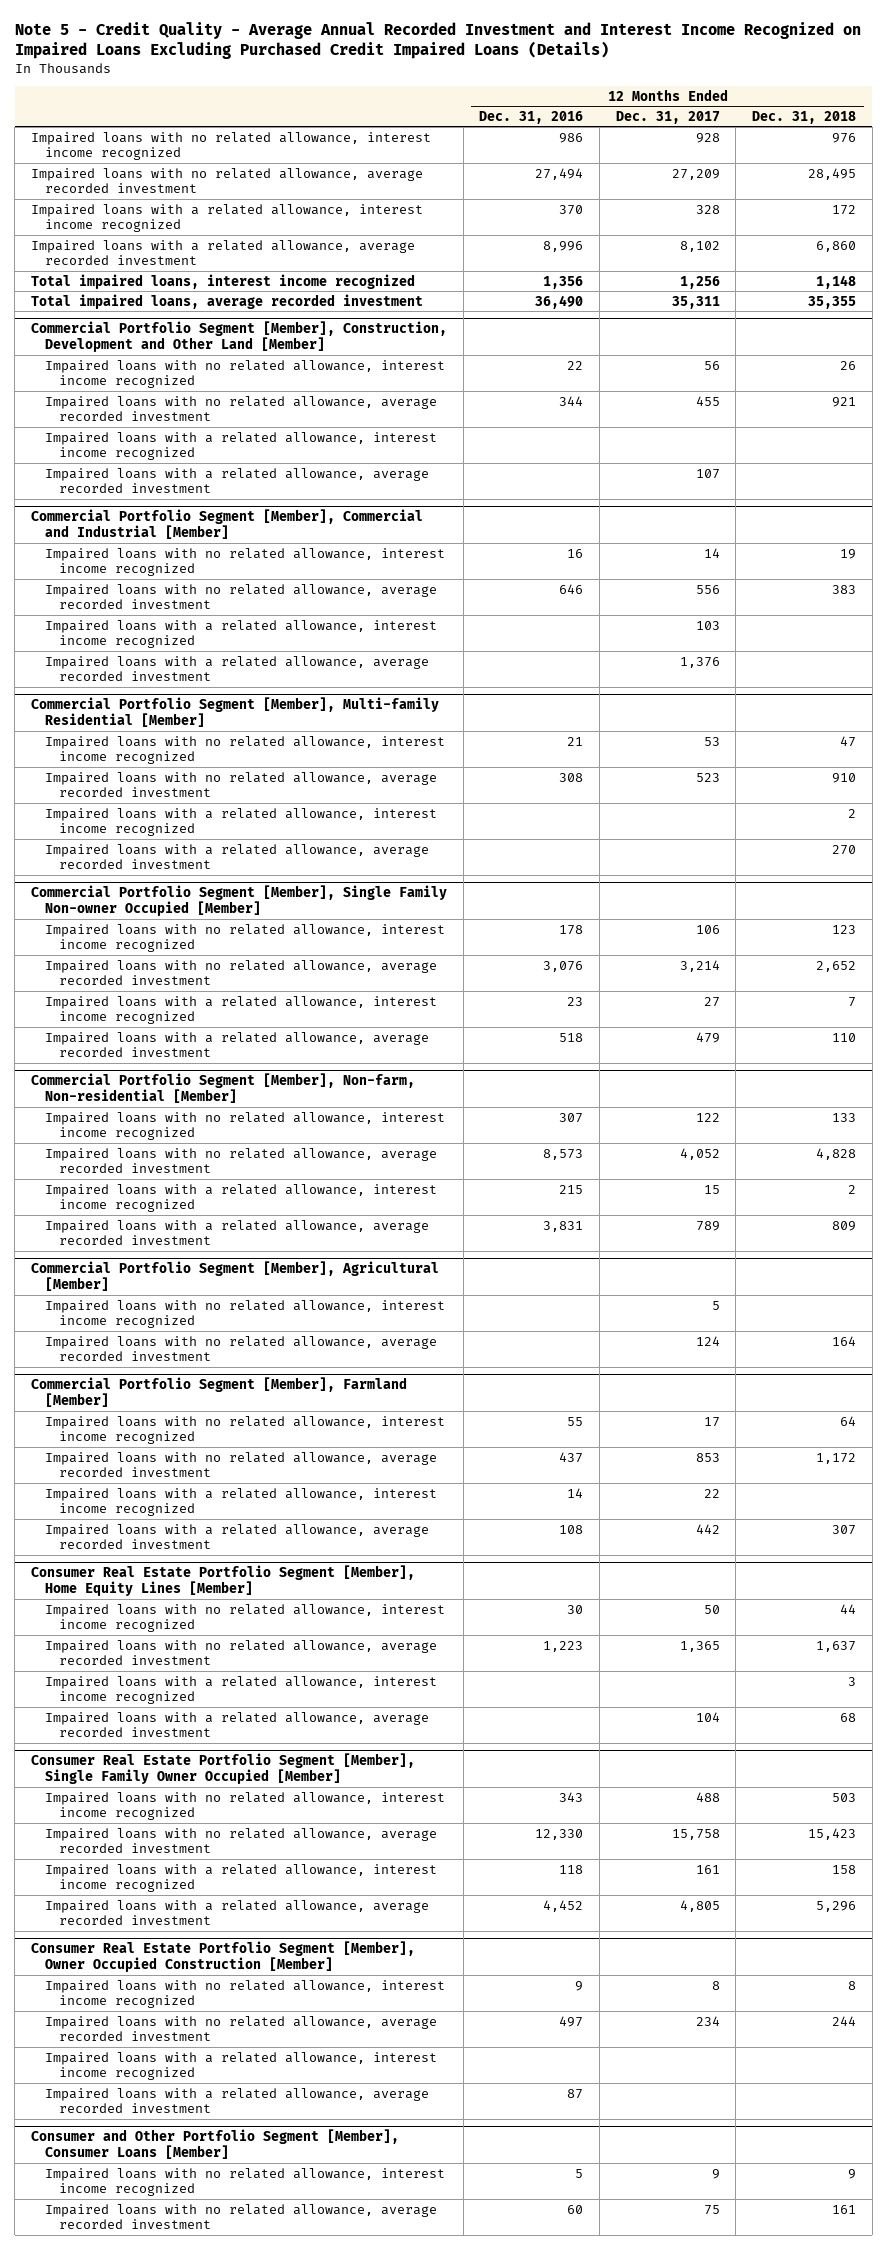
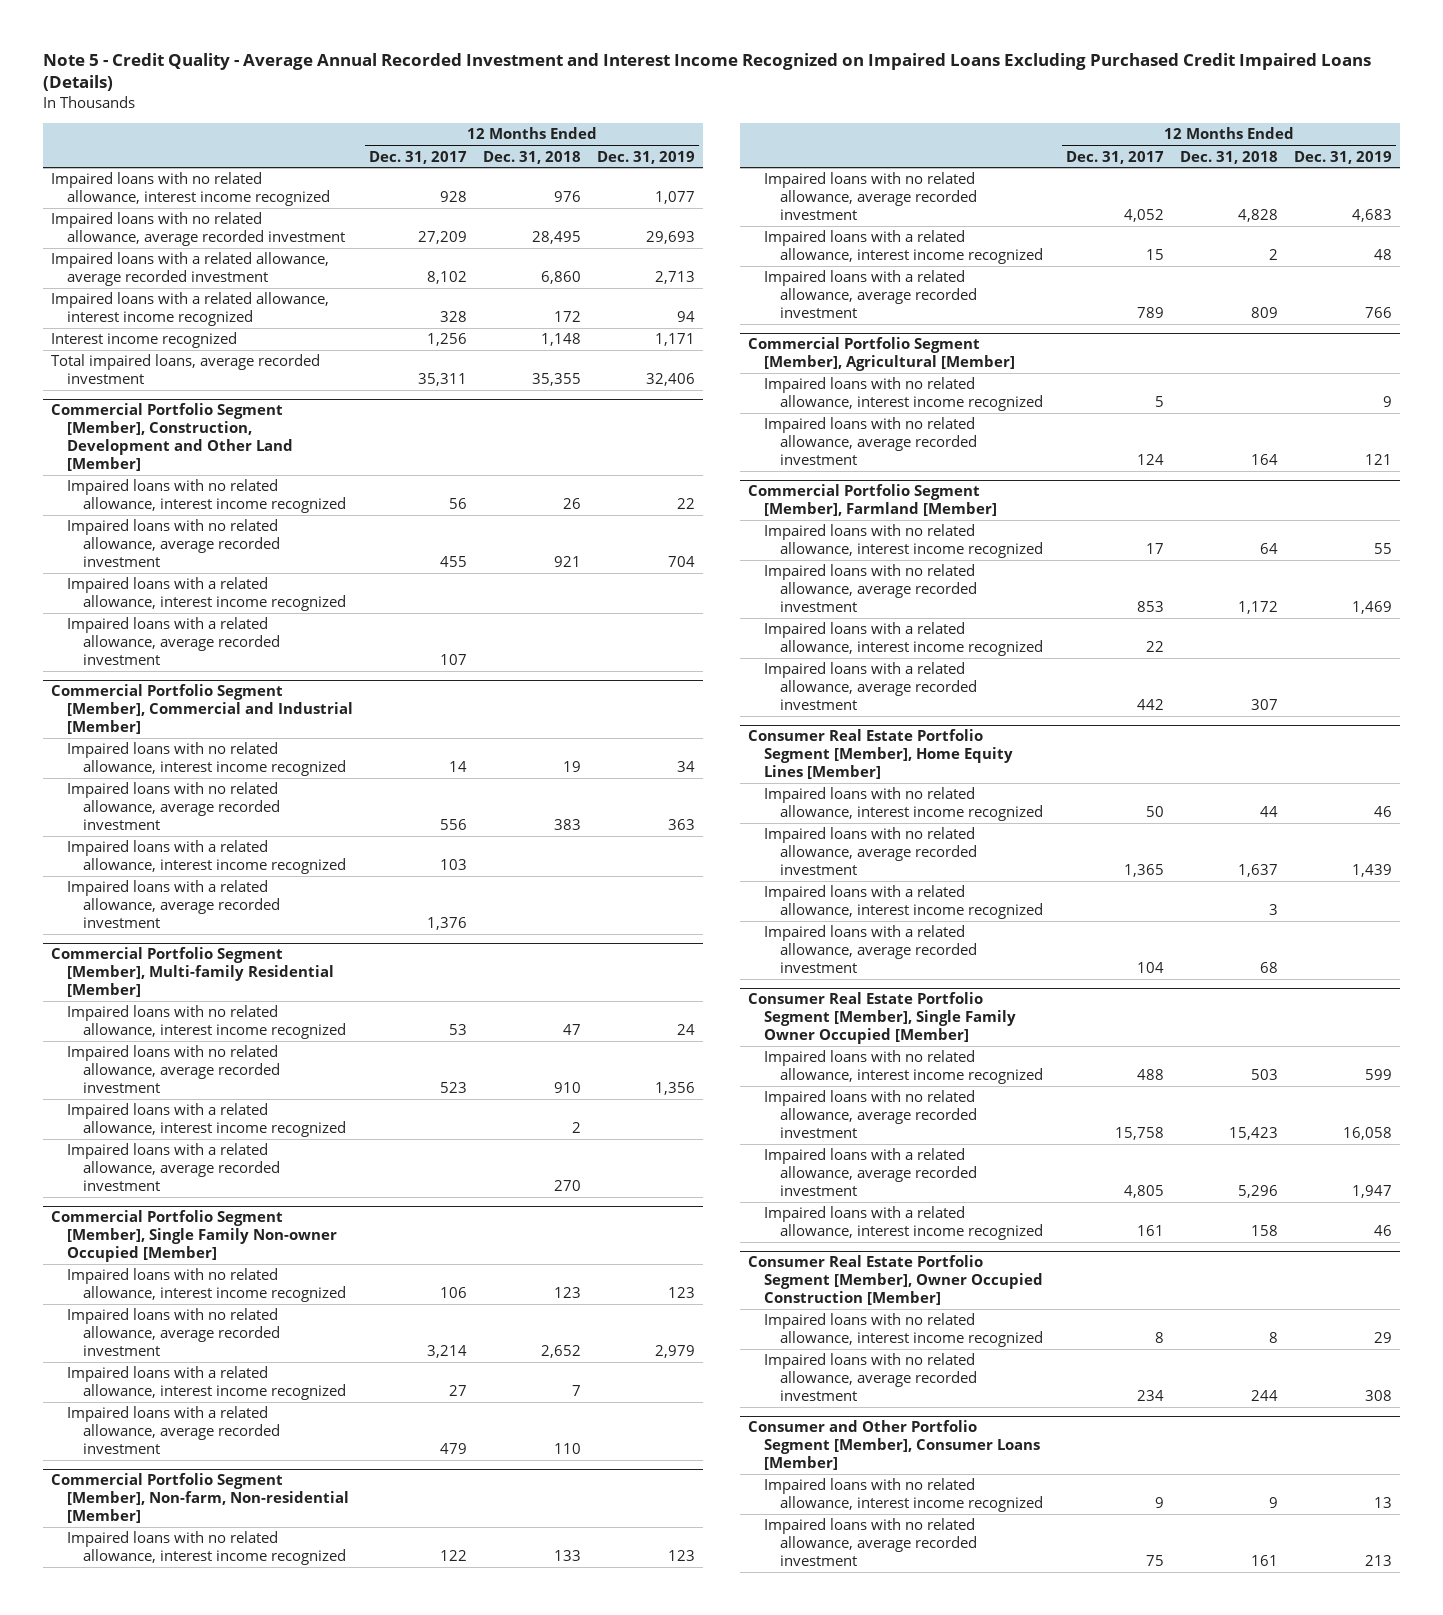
- | 12 Months Ended Dec. 31, 2016 | 12 Months Ended Dec. 31, 2017 | 12 Months Ended Dec. 31, 2018
+ | 12 Months Ended Dec. 31, 2017 | 12 Months Ended Dec. 31, 2018 | 12 Months Ended Dec. 31, 2019
- Total impaired loans, interest income recognized | 1,356 | 1,256 | 1,148
moved down: Impaired loans with a related allowance, interest income recognized | 328 | 172 | 94
+ Interest income recognized | 1,256 | 1,148 | 1,171
@ Consumer Real Estate Portfolio Segment [Member], Single Family Owner Occupied [Member]
moved down: Impaired loans with a related allowance, interest income recognized | 161 | 158 | 46
@ Consumer Real Estate Portfolio Segment [Member], Owner Occupied Construction [Member]
- Impaired loans with a related allowance, interest income recognized
- Impaired loans with a related allowance, average recorded investment | 87 | |

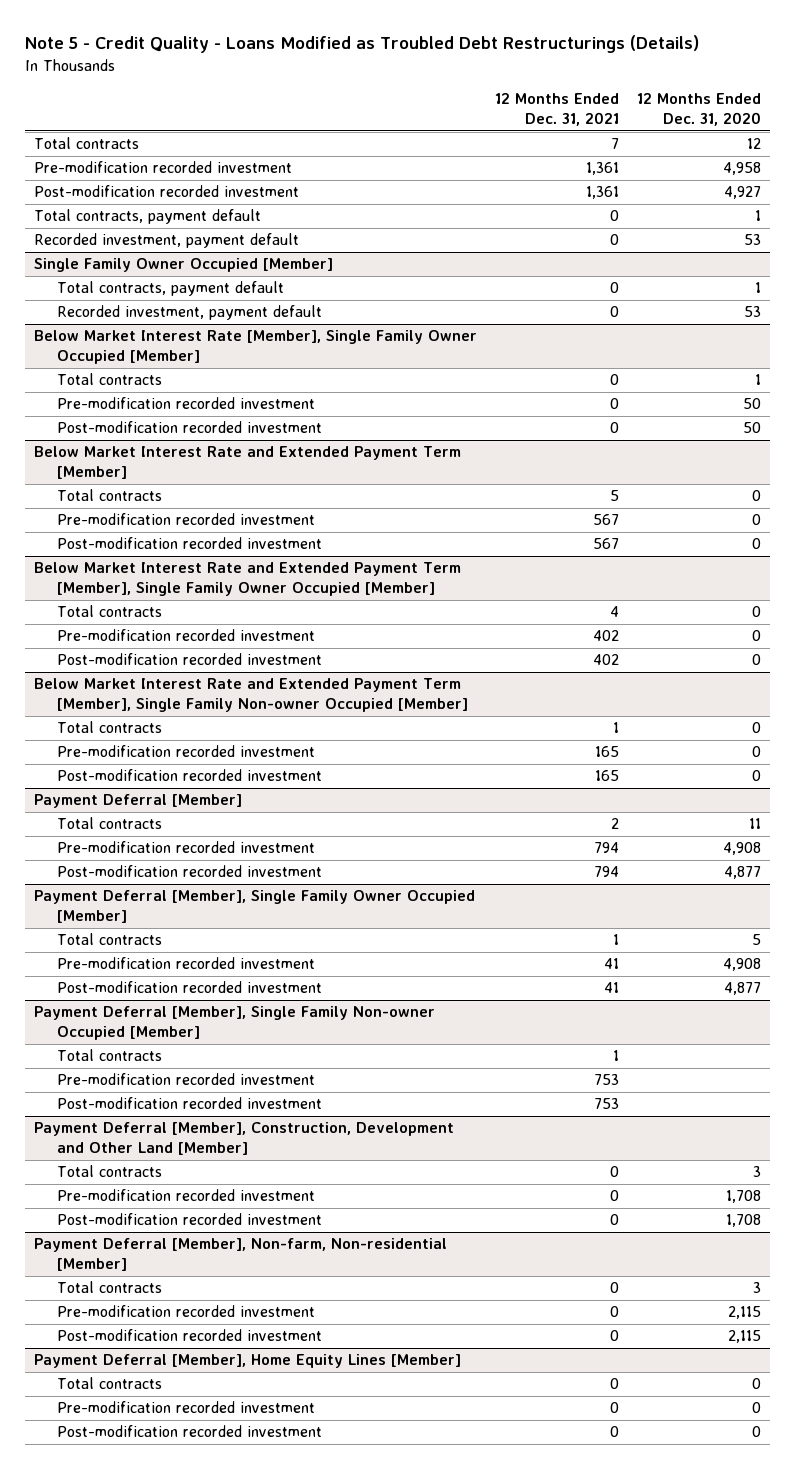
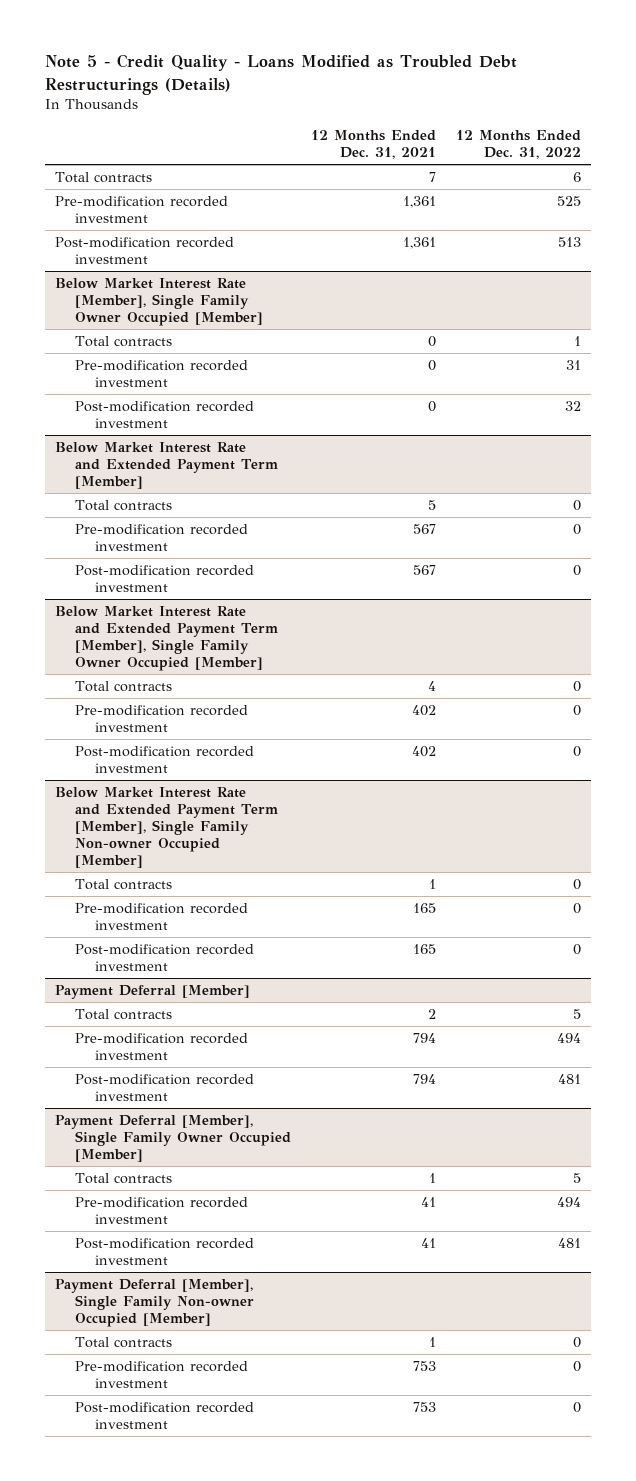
- | 12 Months Ended Dec. 31, 2021 | 12 Months Ended Dec. 31, 2020
+ | 12 Months Ended Dec. 31, 2021 | 12 Months Ended Dec. 31, 2022
- Total contracts, payment default | 0 | 1
- Recorded investment, payment default | 0 | 53
- Single Family Owner Occupied [Member]
- Total contracts, payment default | 0 | 1
- Recorded investment, payment default | 0 | 53
- Payment Deferral [Member], Construction, Development and Other Land [Member]
- Total contracts | 0 | 3
- Pre-modification recorded investment | 0 | 1,708
- Post-modification recorded investment | 0 | 1,708
- Payment Deferral [Member], Non-farm, Non-residential [Member]
- Total contracts | 0 | 3
- Pre-modification recorded investment | 0 | 2,115
- Post-modification recorded investment | 0 | 2,115
- Payment Deferral [Member], Home Equity Lines [Member]
- Total contracts | 0 | 0
- Pre-modification recorded investment | 0 | 0
- Post-modification recorded investment | 0 | 0

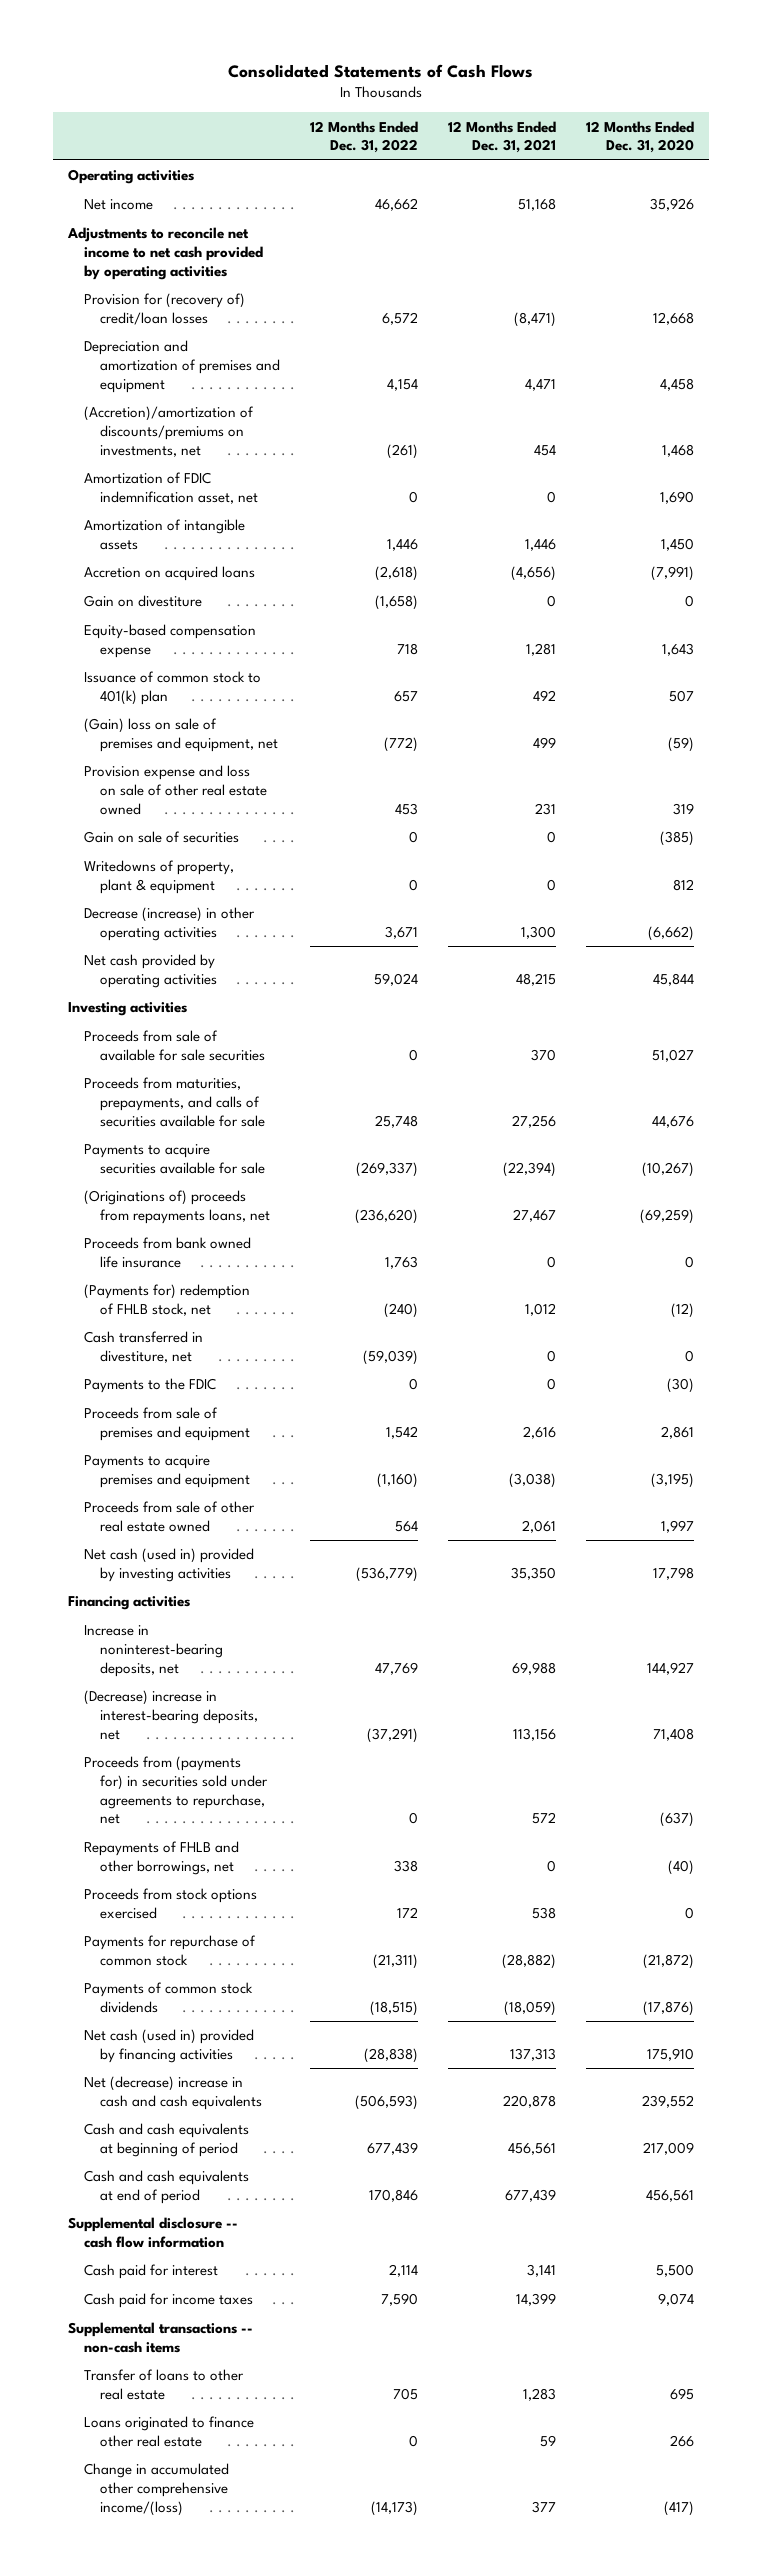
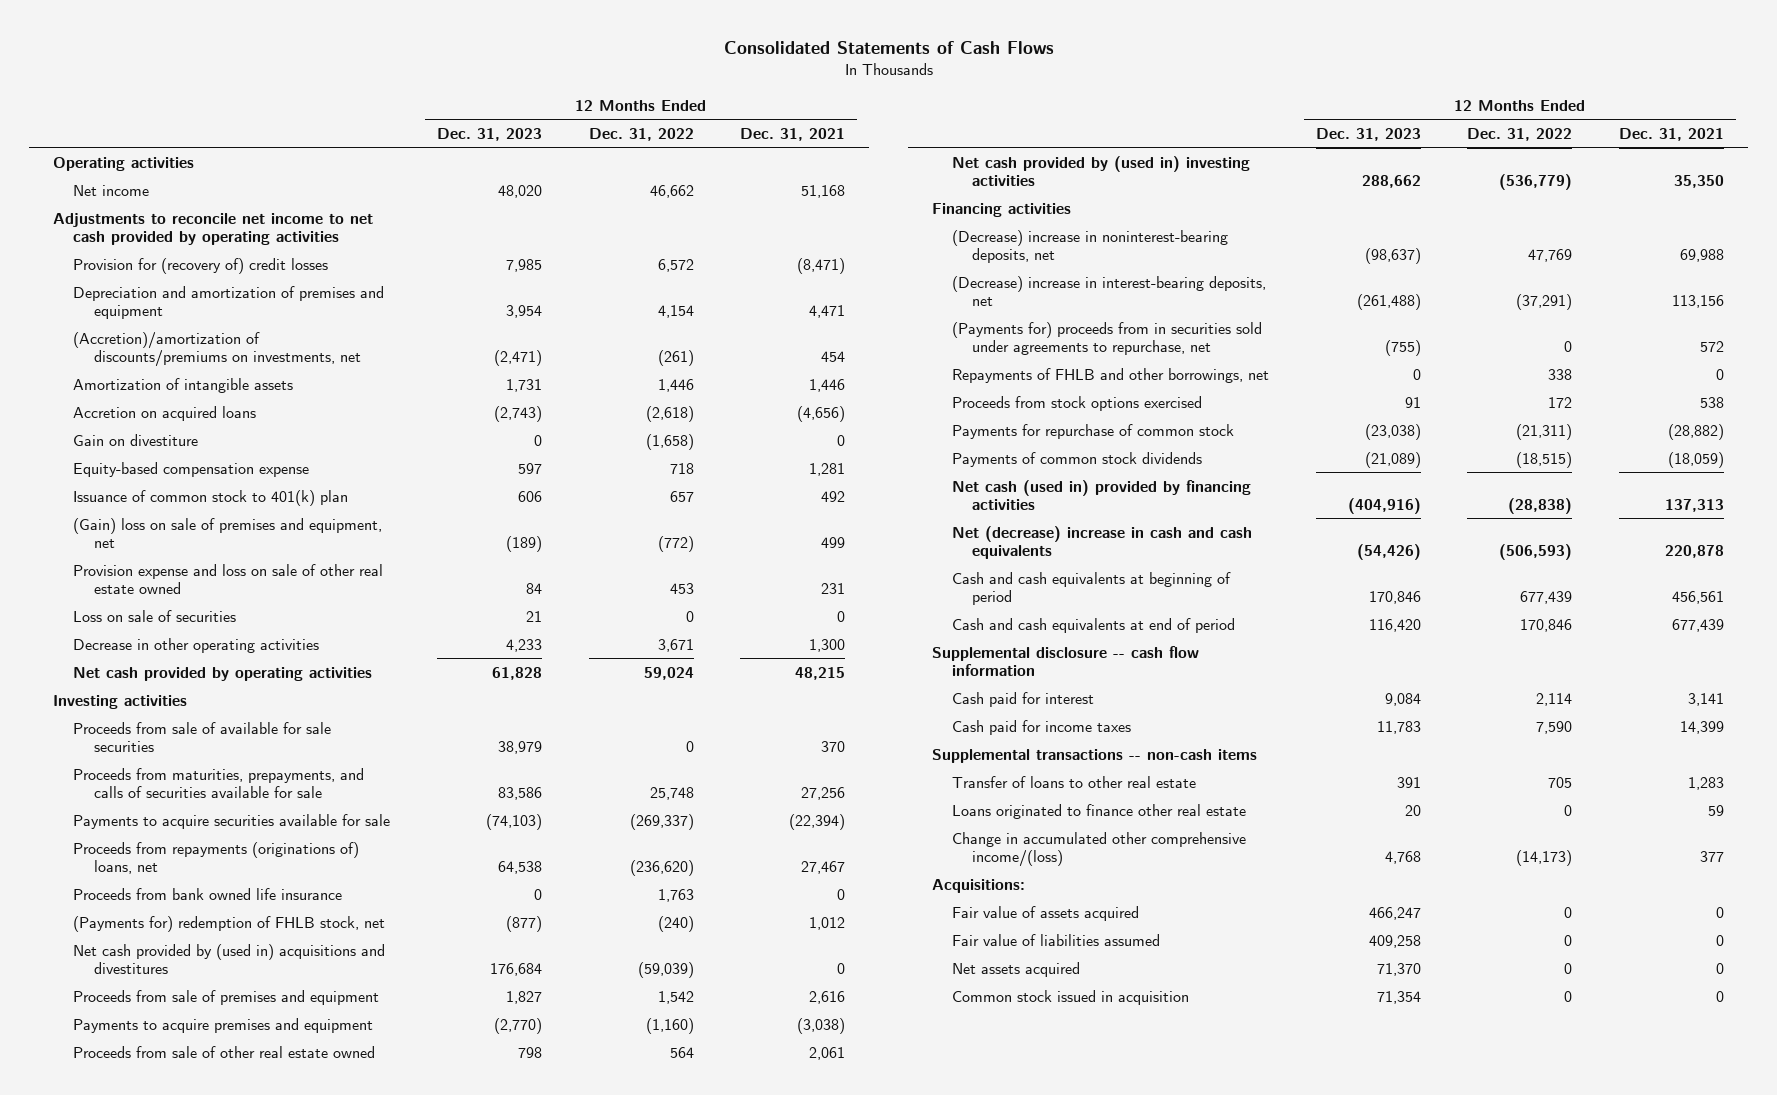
- | 12 Months Ended Dec. 31, 2022 | 12 Months Ended Dec. 31, 2021 | 12 Months Ended Dec. 31, 2020
+ | 12 Months Ended Dec. 31, 2023 | 12 Months Ended Dec. 31, 2022 | 12 Months Ended Dec. 31, 2021
- Provision for (recovery of) credit/loan losses | 6,572 | (8,471) | 12,668
+ Provision for (recovery of) credit losses | 7,985 | 6,572 | (8,471)
- Amortization of FDIC indemnification asset, net | 0 | 0 | 1,690
- Gain on sale of securities | 0 | 0 | (385)
- Writedowns of property, plant & equipment | 0 | 0 | 812
- Decrease (increase) in other operating activities | 3,671 | 1,300 | (6,662)
+ Loss on sale of securities | 21 | 0 | 0
+ Decrease in other operating activities | 4,233 | 3,671 | 1,300
- (Originations of) proceeds from repayments loans, net | (236,620) | 27,467 | (69,259)
+ Proceeds from repayments (originations of) loans, net | 64,538 | (236,620) | 27,467
- Cash transferred in divestiture, net | (59,039) | 0 | 0
- Payments to the FDIC | 0 | 0 | (30)
+ Net cash provided by (used in) acquisitions and divestitures | 176,684 | (59,039) | 0
- Net cash (used in) provided by investing activities | (536,779) | 35,350 | 17,798
+ Net cash provided by (used in) investing activities | 288,662 | (536,779) | 35,350
- Increase in noninterest-bearing deposits, net | 47,769 | 69,988 | 144,927
+ (Decrease) increase in noninterest-bearing deposits, net | (98,637) | 47,769 | 69,988
- Proceeds from (payments for) in securities sold under agreements to repurchase, net | 0 | 572 | (637)
+ (Payments for) proceeds from in securities sold under agreements to repurchase, net | (755) | 0 | 572
+ Acquisitions:
+ Fair value of assets acquired | 466,247 | 0 | 0
+ Fair value of liabilities assumed | 409,258 | 0 | 0
+ Net assets acquired | 71,370 | 0 | 0
+ Common stock issued in acquisition | 71,354 | 0 | 0

